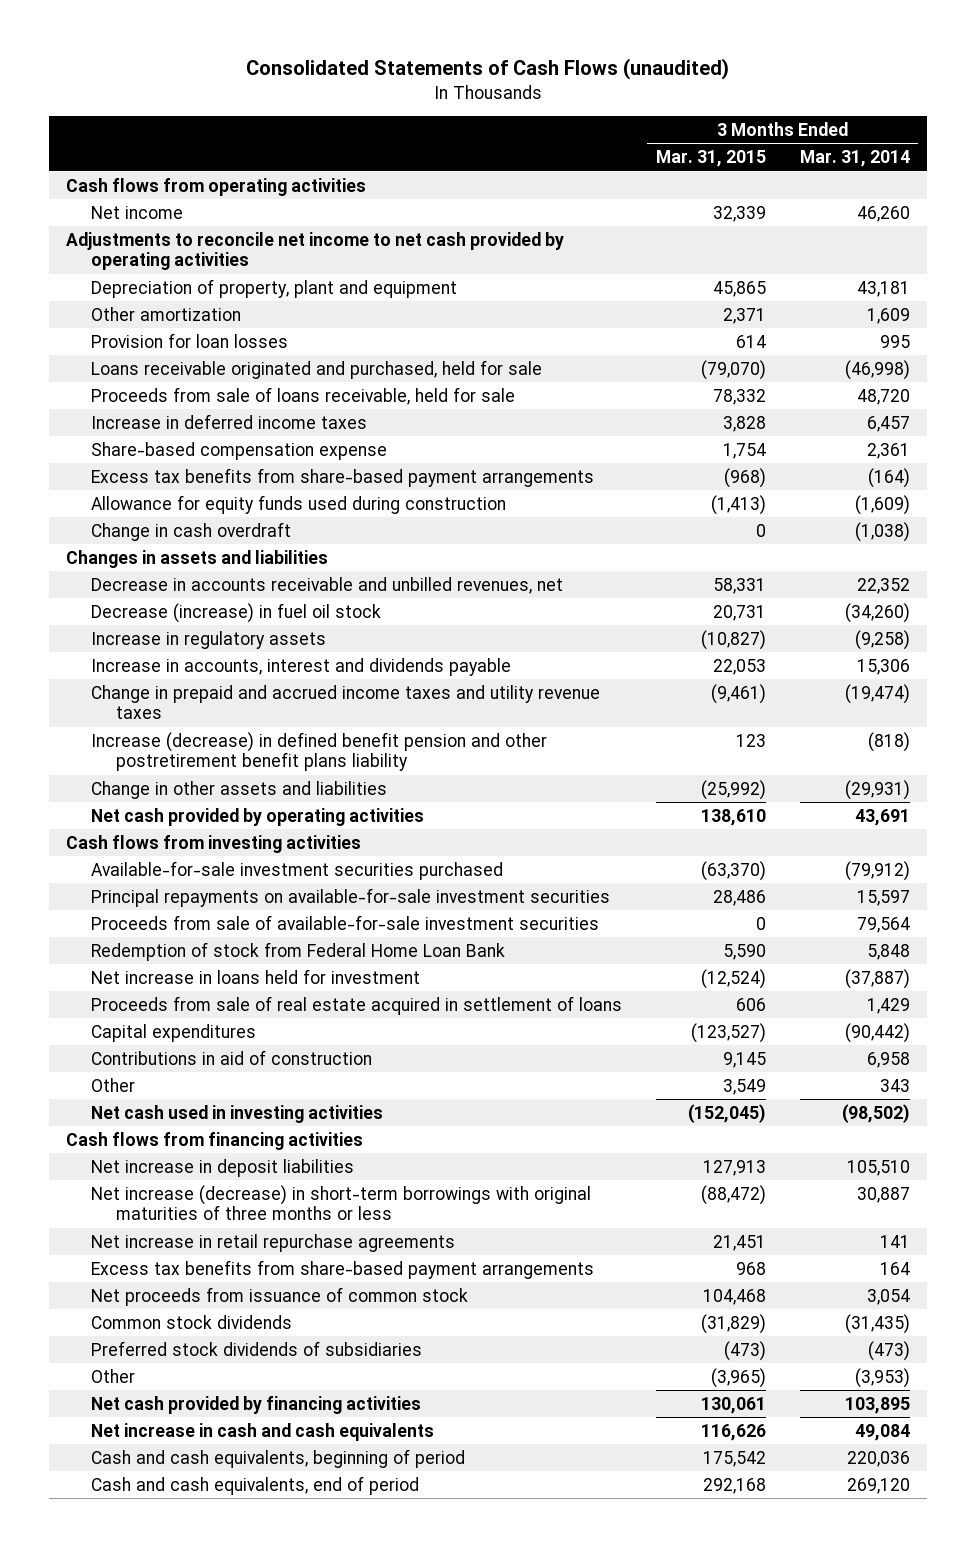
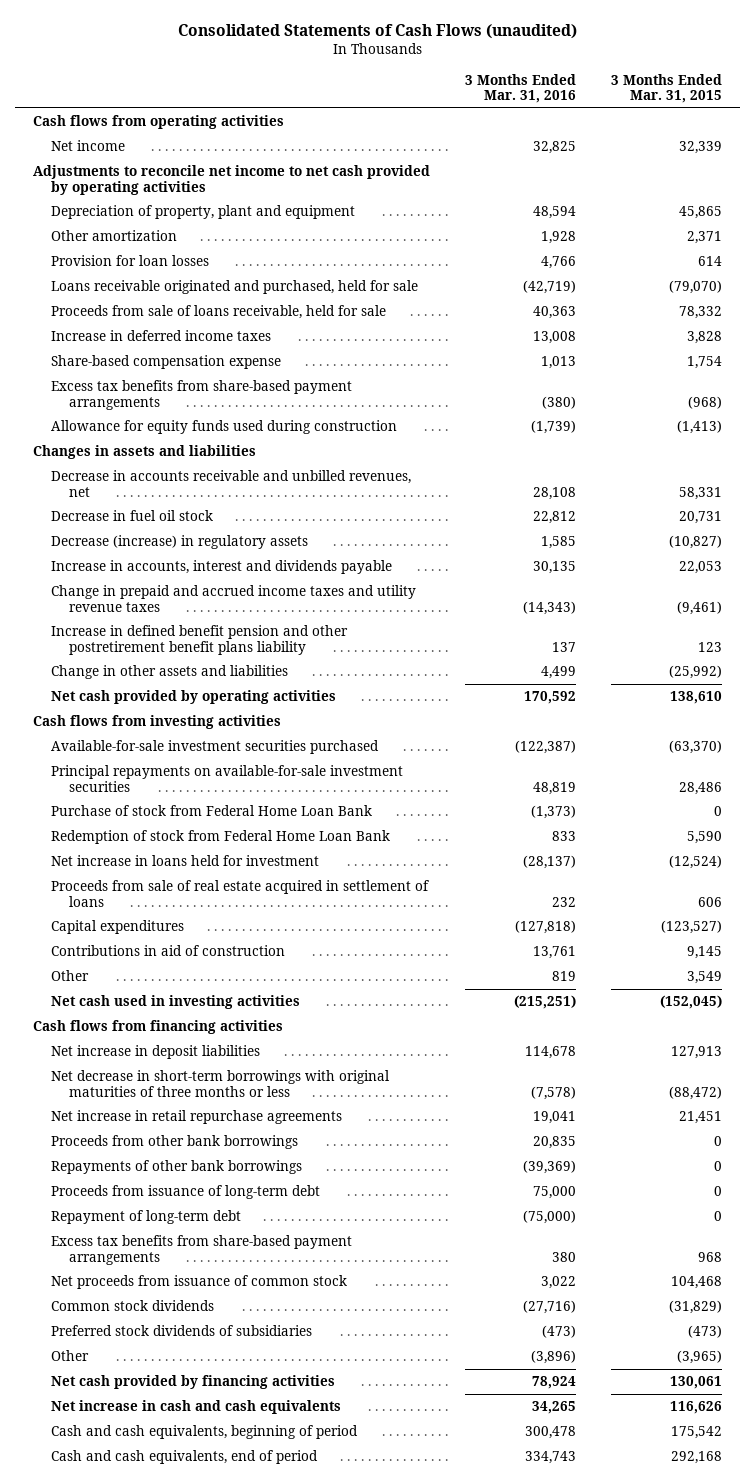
- | 3 Months Ended Mar. 31, 2015 | 3 Months Ended Mar. 31, 2014
+ | 3 Months Ended Mar. 31, 2016 | 3 Months Ended Mar. 31, 2015
- Change in cash overdraft | 0 | (1,038)
- Decrease (increase) in fuel oil stock | 20,731 | (34,260)
- Increase in regulatory assets | (10,827) | (9,258)
+ Decrease in fuel oil stock | 22,812 | 20,731
+ Decrease (increase) in regulatory assets | 1,585 | (10,827)
- Increase (decrease) in defined benefit pension and other postretirement benefit plans liability | 123 | (818)
+ Increase in defined benefit pension and other postretirement benefit plans liability | 137 | 123
- Proceeds from sale of available-for-sale investment securities | 0 | 79,564
+ Purchase of stock from Federal Home Loan Bank | (1,373) | 0
- Net increase (decrease) in short-term borrowings with original maturities of three months or less | (88,472) | 30,887
+ Net decrease in short-term borrowings with original maturities of three months or less | (7,578) | (88,472)
+ Proceeds from other bank borrowings | 20,835 | 0
+ Repayments of other bank borrowings | (39,369) | 0
+ Proceeds from issuance of long-term debt | 75,000 | 0
+ Repayment of long-term debt | (75,000) | 0

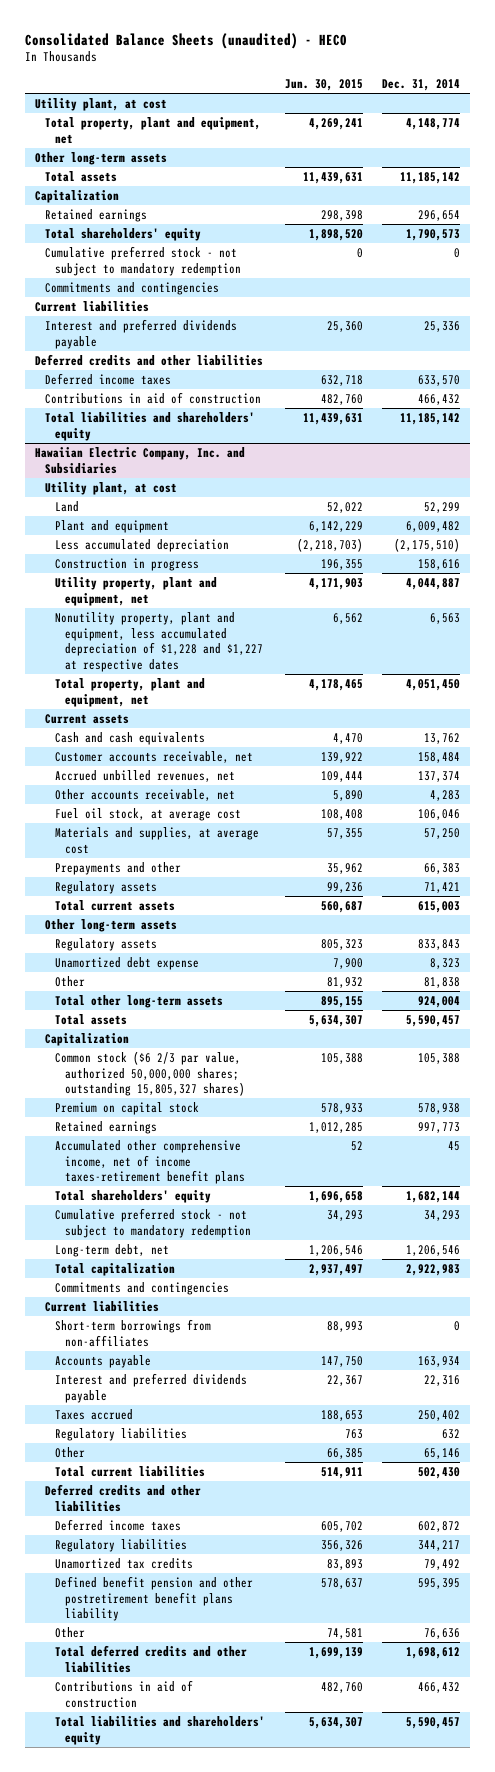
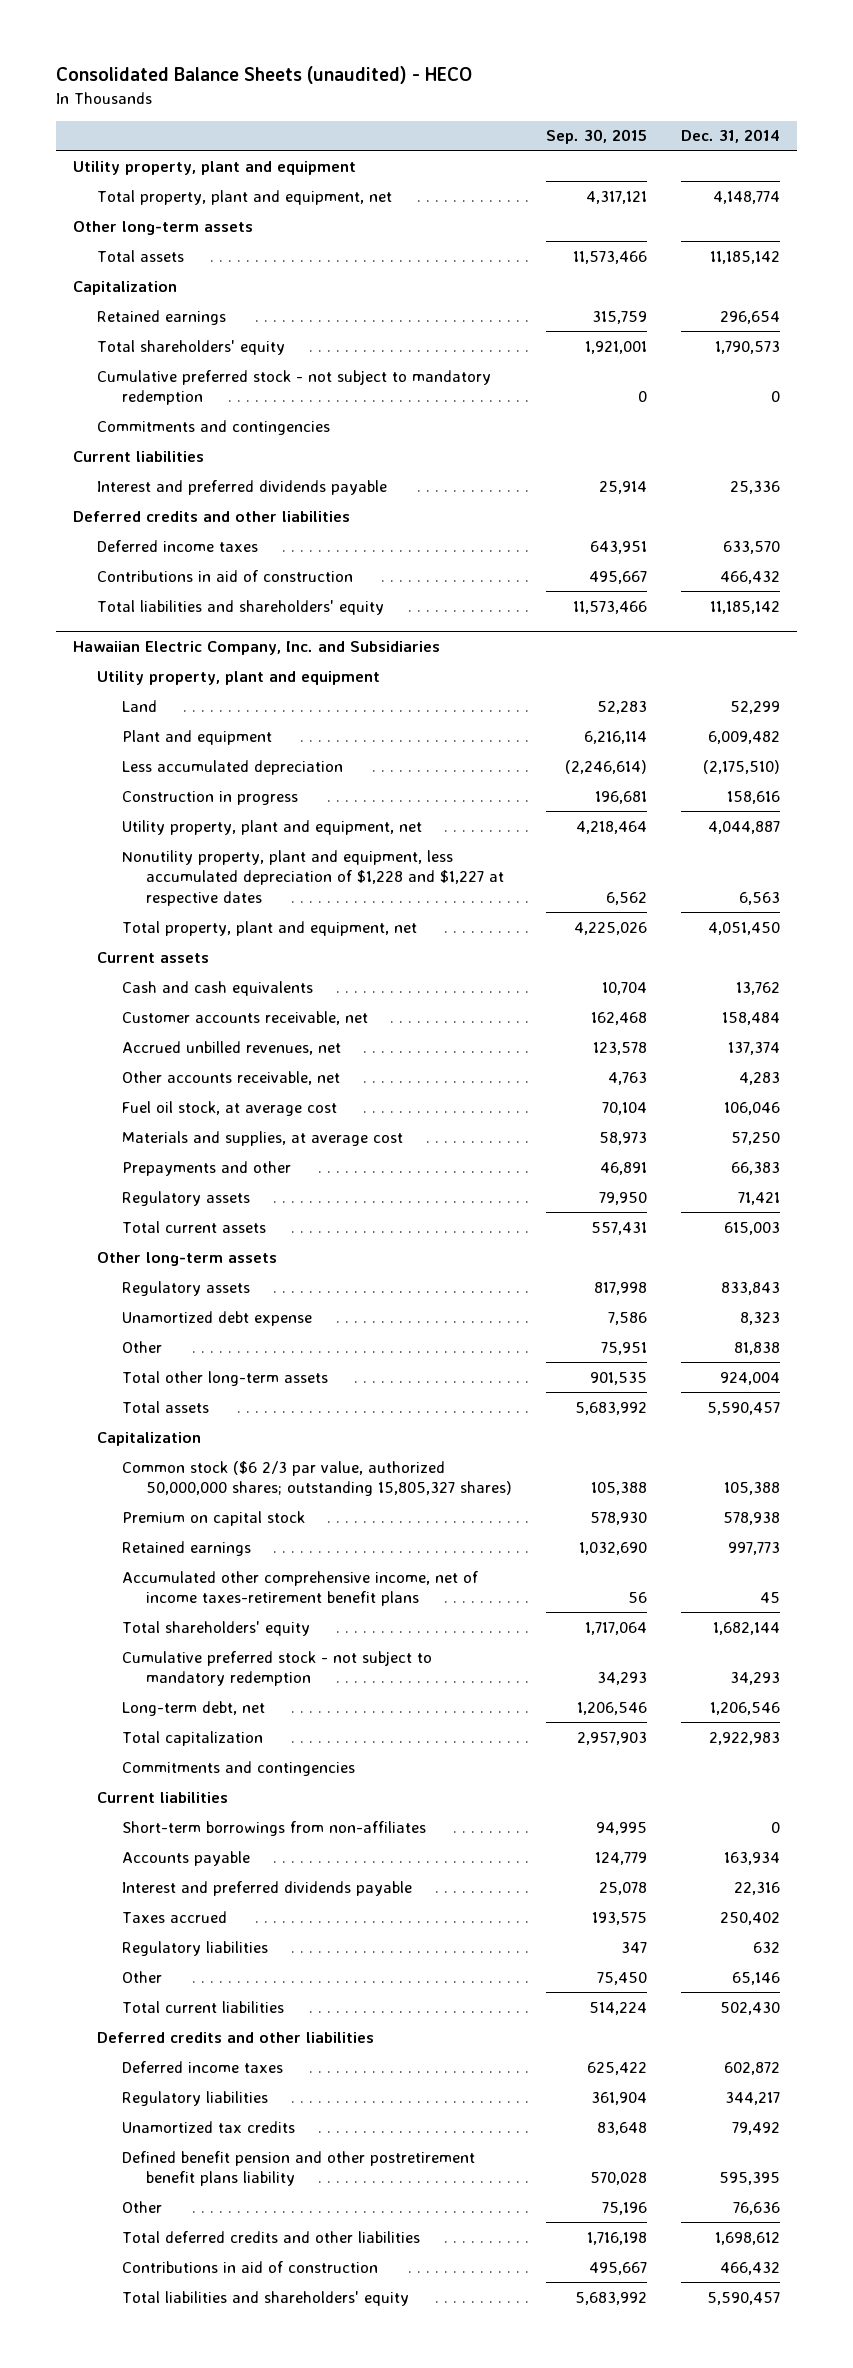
- | Jun. 30, 2015 | Dec. 31, 2014
+ | Sep. 30, 2015 | Dec. 31, 2014
- Utility plant, at cost
+ Utility property, plant and equipment
@ Hawaiian Electric Company, Inc. and Subsidiaries
- Utility plant, at cost
+ Utility property, plant and equipment

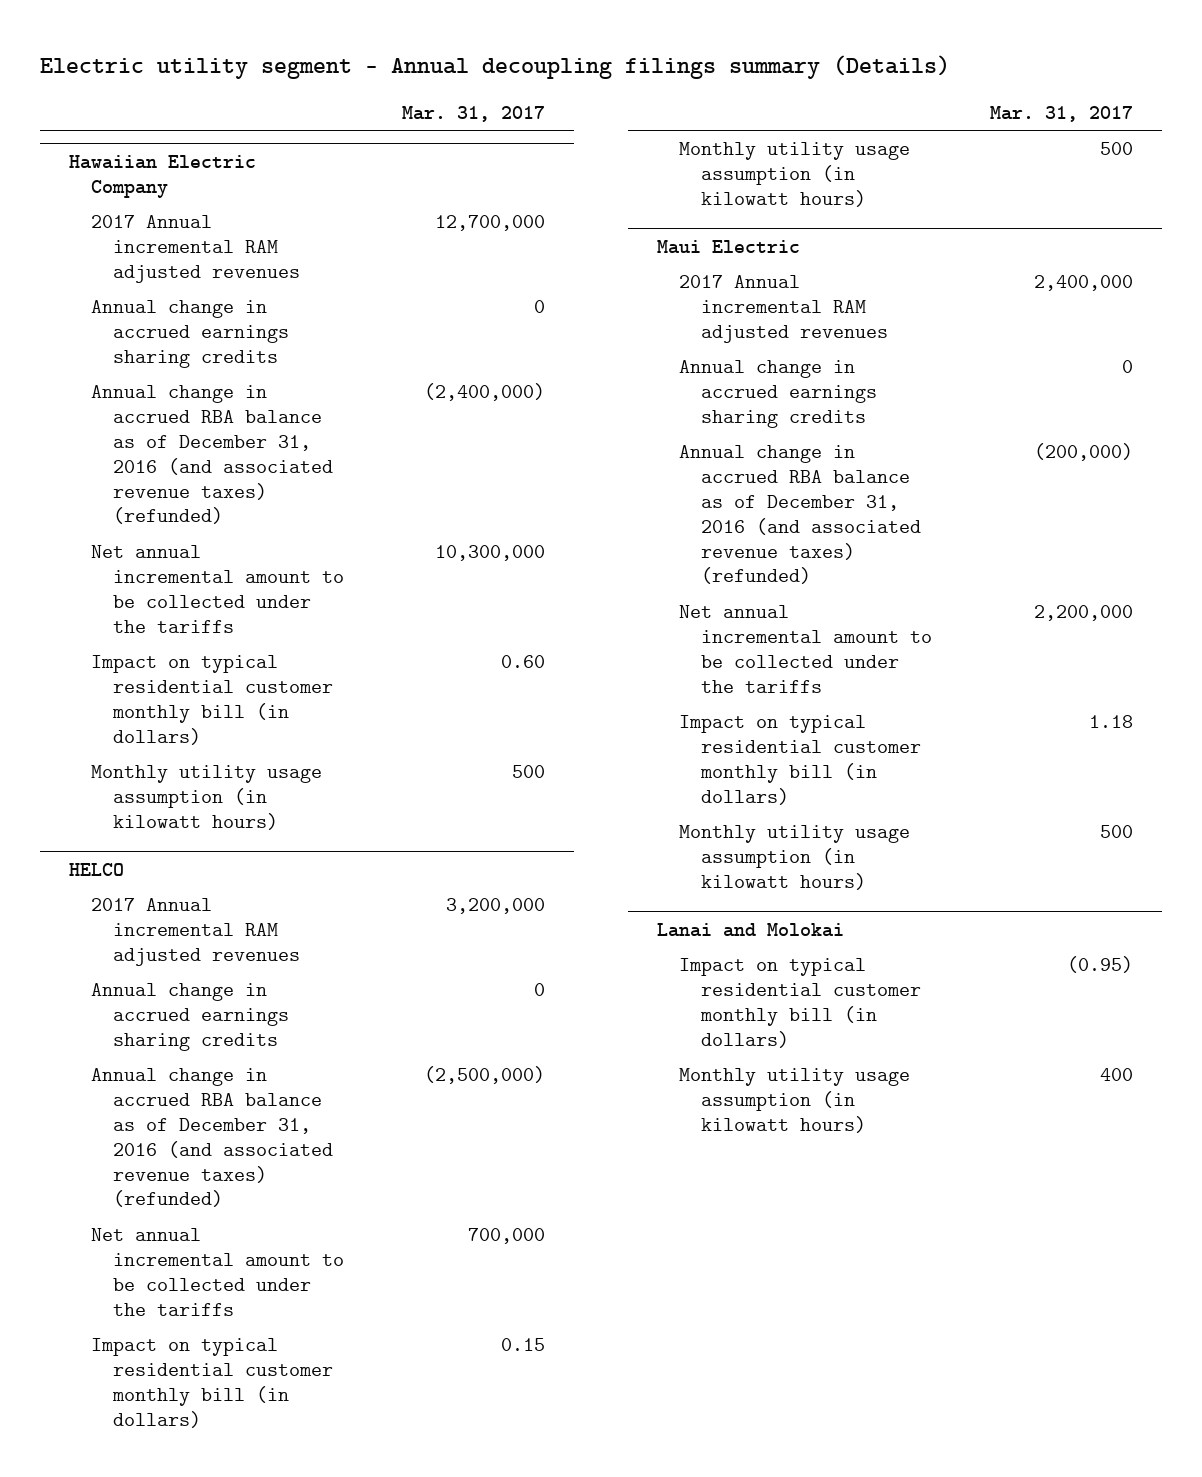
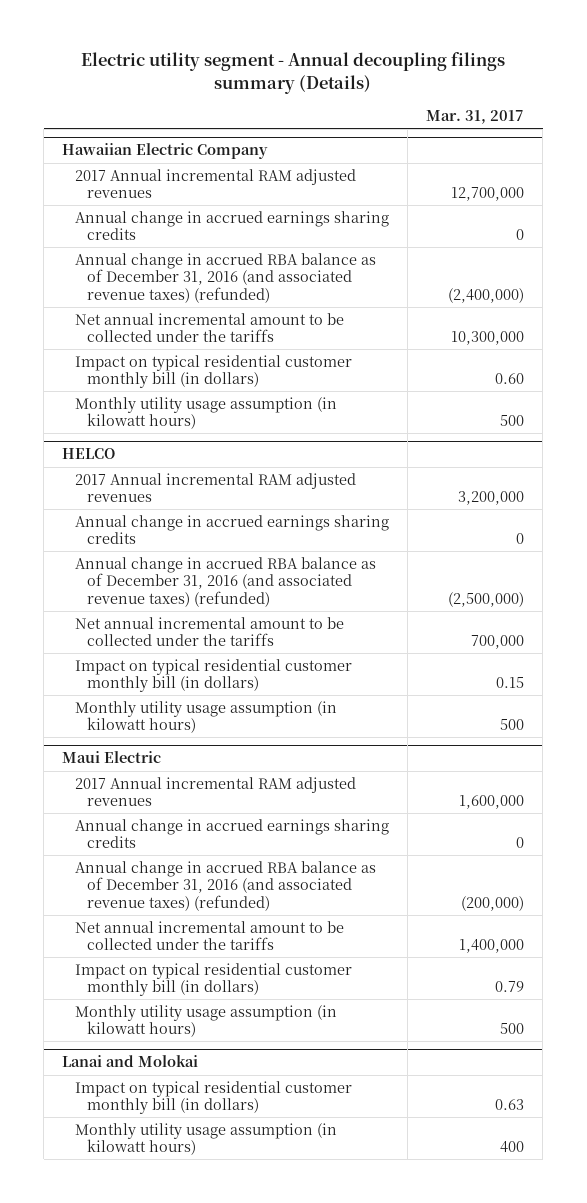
@ Maui Electric
- 2017 Annual incremental RAM adjusted revenues | 2,400,000
+ 2017 Annual incremental RAM adjusted revenues | 1,600,000
- Net annual incremental amount to be collected under the tariffs | 2,200,000
- Impact on typical residential customer monthly bill (in dollars) | 1.18
+ Net annual incremental amount to be collected under the tariffs | 1,400,000
+ Impact on typical residential customer monthly bill (in dollars) | 0.79
@ Lanai and Molokai
- Impact on typical residential customer monthly bill (in dollars) | (0.95)
+ Impact on typical residential customer monthly bill (in dollars) | 0.63

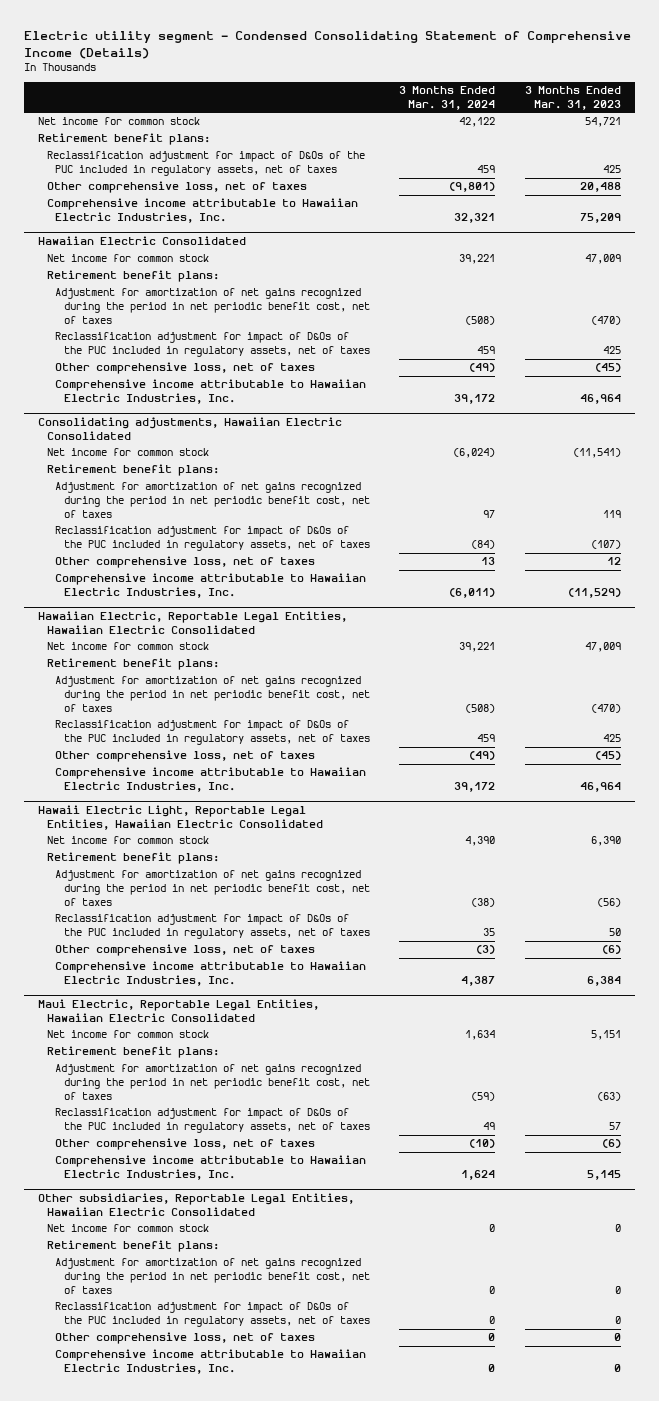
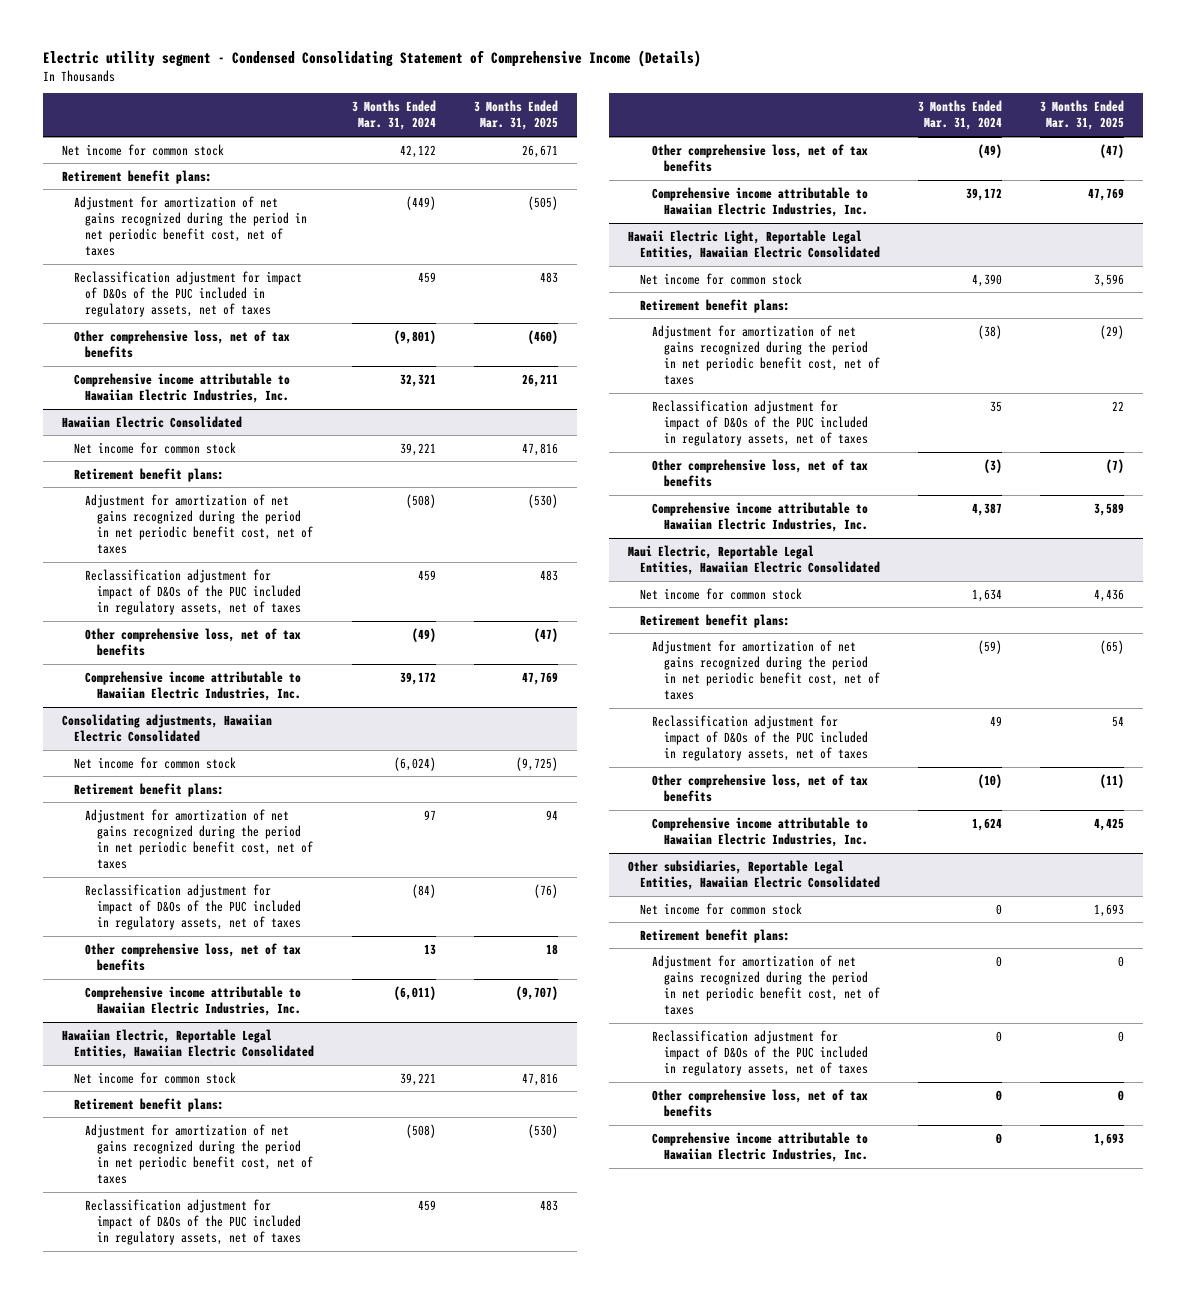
- | 3 Months Ended Mar. 31, 2024 | 3 Months Ended Mar. 31, 2023
+ | 3 Months Ended Mar. 31, 2024 | 3 Months Ended Mar. 31, 2025
+ Adjustment for amortization of net gains recognized during the period in net periodic benefit cost, net of taxes | (449) | (505)
- Other comprehensive loss, net of taxes | (9,801) | 20,488
+ Other comprehensive loss, net of tax benefits | (9,801) | (460)
@ Hawaiian Electric Consolidated
- Other comprehensive loss, net of taxes | (49) | (45)
+ Other comprehensive loss, net of tax benefits | (49) | (47)
@ Consolidating adjustments, Hawaiian Electric Consolidated
- Other comprehensive loss, net of taxes | 13 | 12
+ Other comprehensive loss, net of tax benefits | 13 | 18
@ Hawaiian Electric, Reportable Legal Entities, Hawaiian Electric Consolidated
- Other comprehensive loss, net of taxes | (49) | (45)
+ Other comprehensive loss, net of tax benefits | (49) | (47)
@ Hawaii Electric Light, Reportable Legal Entities, Hawaiian Electric Consolidated
- Other comprehensive loss, net of taxes | (3) | (6)
+ Other comprehensive loss, net of tax benefits | (3) | (7)
@ Maui Electric, Reportable Legal Entities, Hawaiian Electric Consolidated
- Other comprehensive loss, net of taxes | (10) | (6)
+ Other comprehensive loss, net of tax benefits | (10) | (11)
@ Other subsidiaries, Reportable Legal Entities, Hawaiian Electric Consolidated
- Other comprehensive loss, net of taxes | 0 | 0
+ Other comprehensive loss, net of tax benefits | 0 | 0

